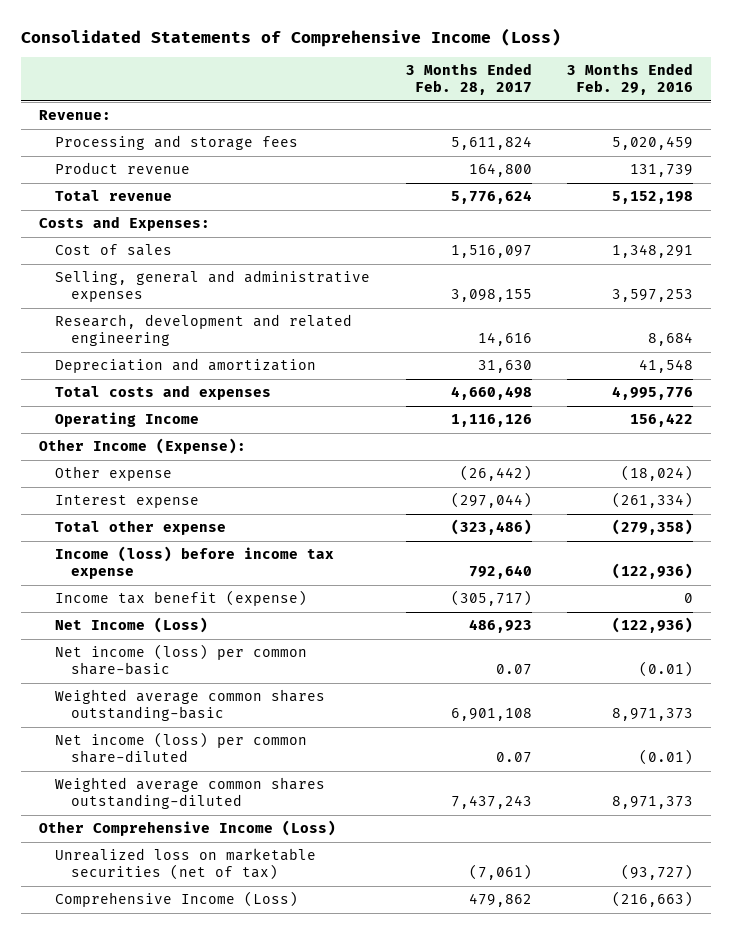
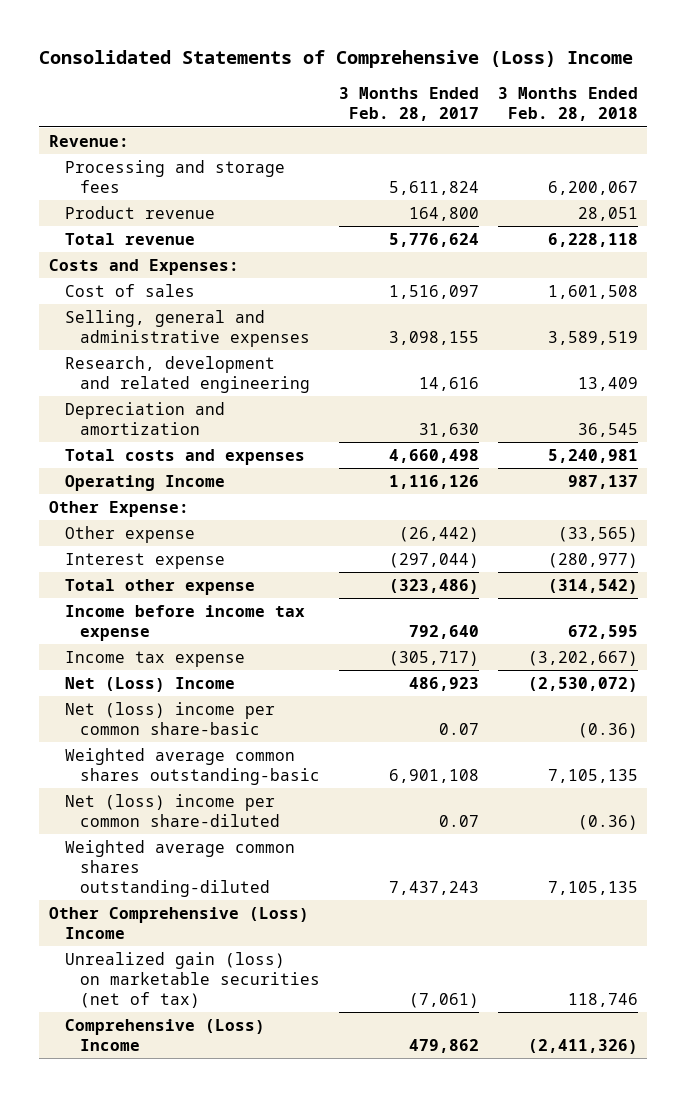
- Consolidated Statements of Comprehensive Income (Loss)
+ Consolidated Statements of Comprehensive (Loss) Income
- | 3 Months Ended Feb. 28, 2017 | 3 Months Ended Feb. 29, 2016
+ | 3 Months Ended Feb. 28, 2017 | 3 Months Ended Feb. 28, 2018
- Other Income (Expense):
+ Other Expense:
- Income (loss) before income tax expense | 792,640 | (122,936)
- Income tax benefit (expense) | (305,717) | 0
- Net Income (Loss) | 486,923 | (122,936)
- Net income (loss) per common share-basic | 0.07 | (0.01)
+ Income before income tax expense | 792,640 | 672,595
+ Income tax expense | (305,717) | (3,202,667)
+ Net (Loss) Income | 486,923 | (2,530,072)
+ Net (loss) income per common share-basic | 0.07 | (0.36)
- Net income (loss) per common share-diluted | 0.07 | (0.01)
+ Net (loss) income per common share-diluted | 0.07 | (0.36)
- Other Comprehensive Income (Loss)
- Unrealized loss on marketable securities (net of tax) | (7,061) | (93,727)
- Comprehensive Income (Loss) | 479,862 | (216,663)
+ Other Comprehensive (Loss) Income
+ Unrealized gain (loss) on marketable securities (net of tax) | (7,061) | 118,746
+ Comprehensive (Loss) Income | 479,862 | (2,411,326)

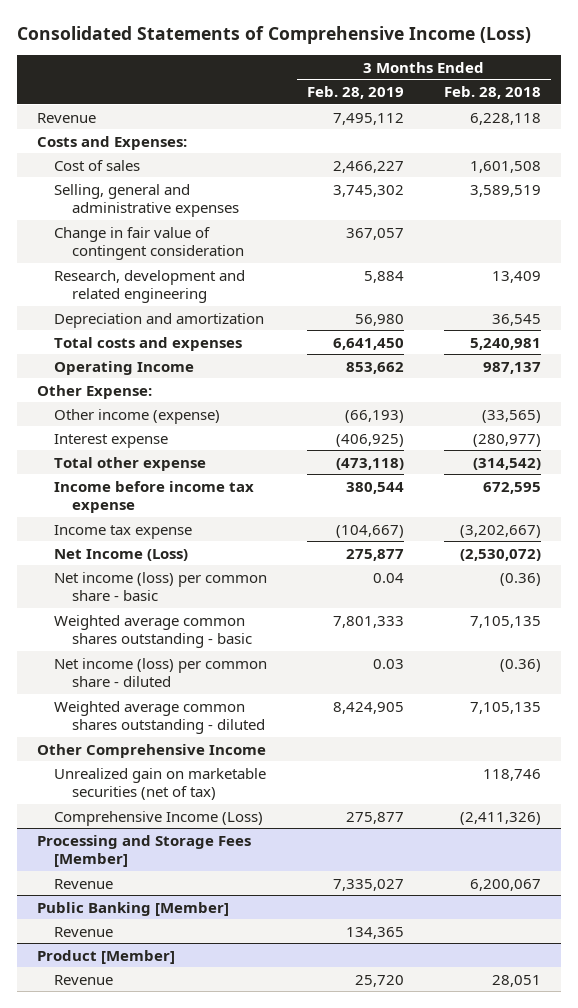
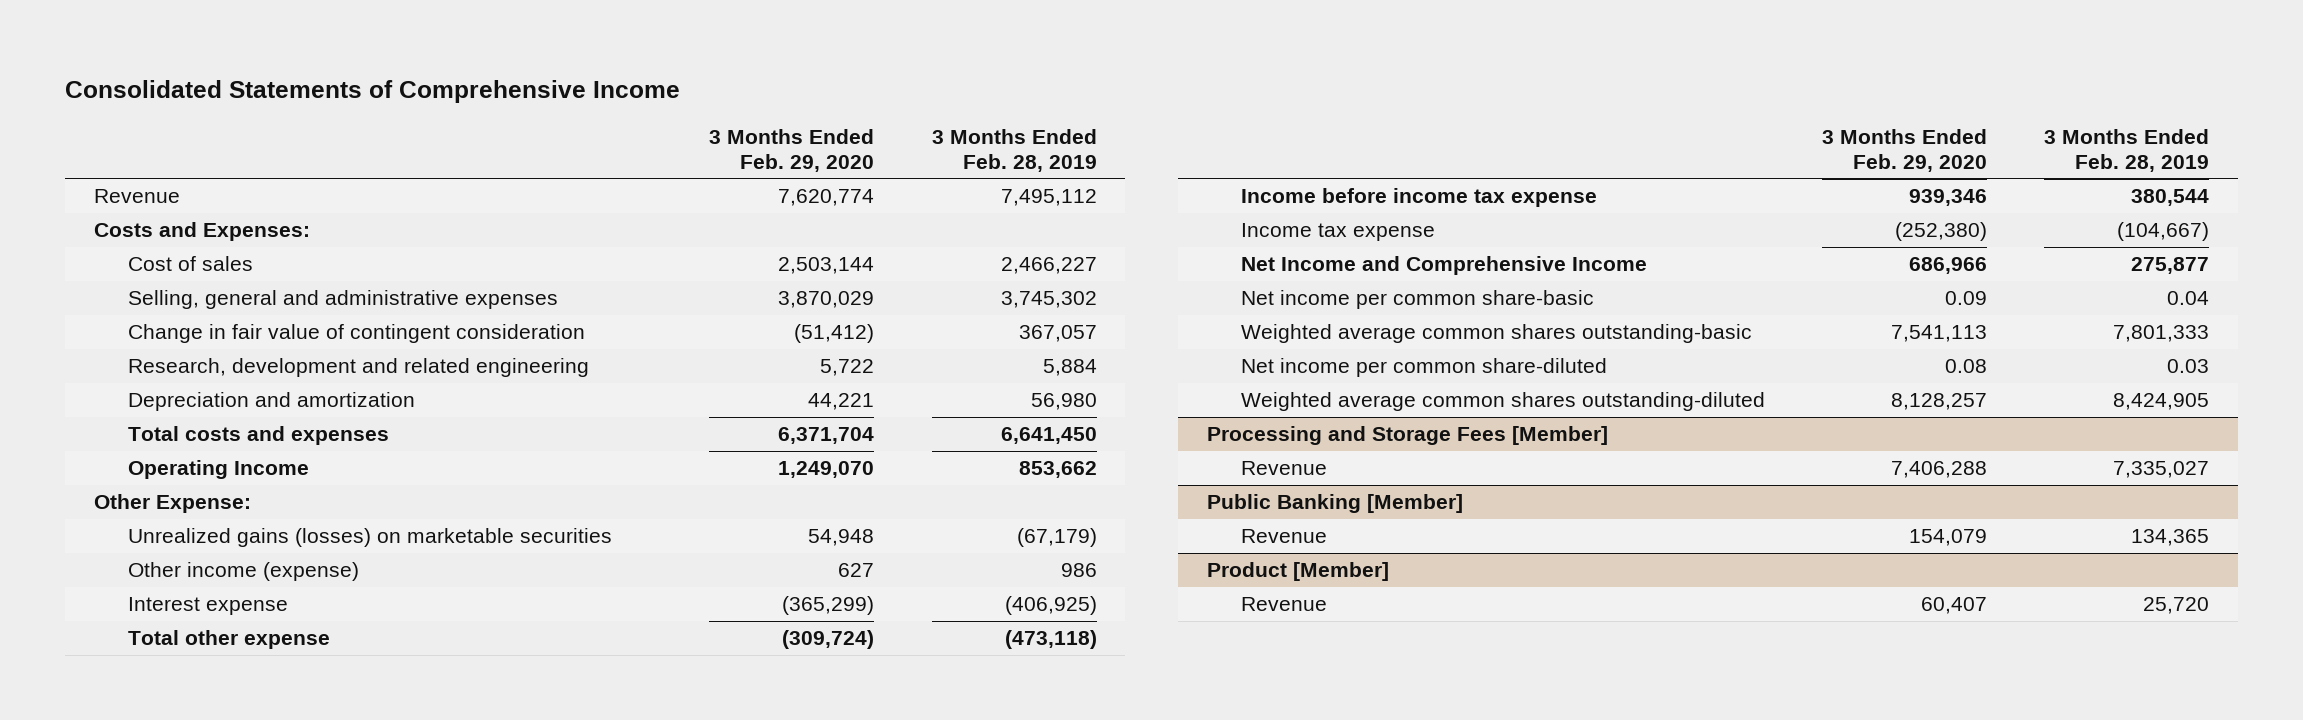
- Consolidated Statements of Comprehensive Income (Loss)
+ Consolidated Statements of Comprehensive Income
- | 3 Months Ended Feb. 28, 2019 | 3 Months Ended Feb. 28, 2018
+ | 3 Months Ended Feb. 29, 2020 | 3 Months Ended Feb. 28, 2019
- Other income (expense) | (66,193) | (33,565)
+ Unrealized gains (losses) on marketable securities | 54,948 | (67,179)
+ Other income (expense) | 627 | 986
- Net Income (Loss) | 275,877 | (2,530,072)
- Net income (loss) per common share - basic | 0.04 | (0.36)
- Weighted average common shares outstanding - basic | 7,801,333 | 7,105,135
- Net income (loss) per common share - diluted | 0.03 | (0.36)
- Weighted average common shares outstanding - diluted | 8,424,905 | 7,105,135
- Other Comprehensive Income
- Unrealized gain on marketable securities (net of tax) | | 118,746
- Comprehensive Income (Loss) | 275,877 | (2,411,326)
+ Net Income and Comprehensive Income | 686,966 | 275,877
+ Net income per common share-basic | 0.09 | 0.04
+ Weighted average common shares outstanding-basic | 7,541,113 | 7,801,333
+ Net income per common share-diluted | 0.08 | 0.03
+ Weighted average common shares outstanding-diluted | 8,128,257 | 8,424,905

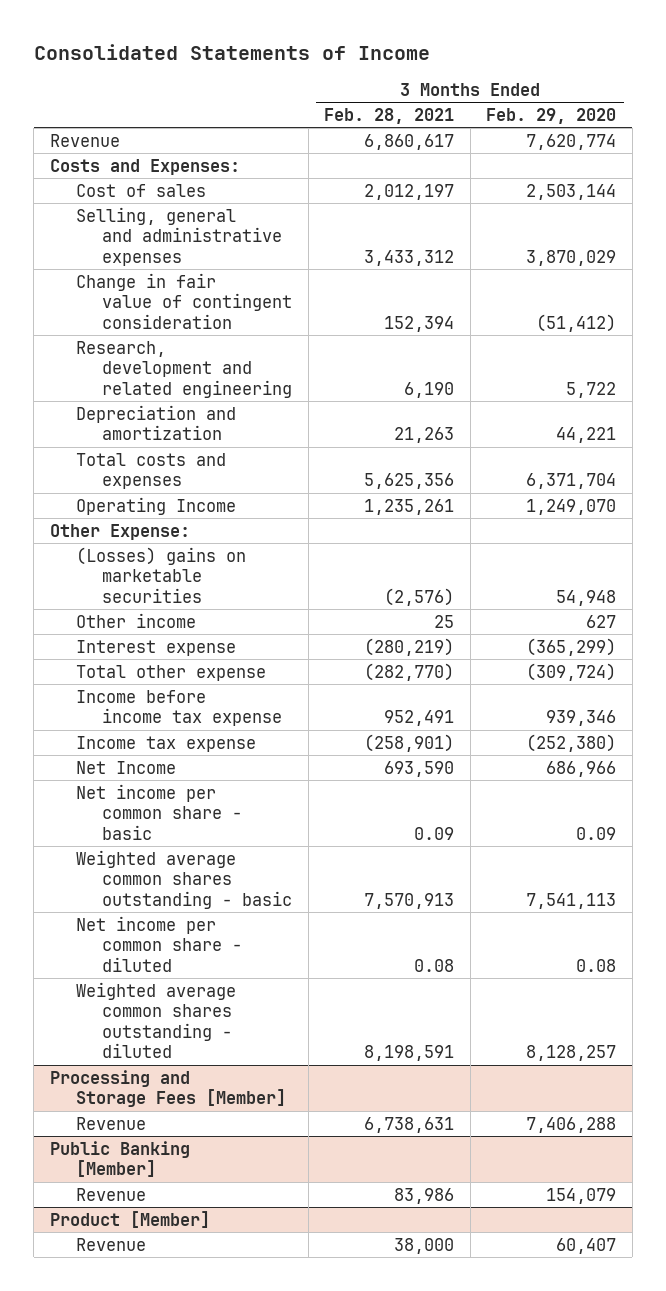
- Consolidated Statements of Comprehensive Income
+ Consolidated Statements of Income
- | 3 Months Ended Feb. 29, 2020 | 3 Months Ended Feb. 28, 2019
+ | 3 Months Ended Feb. 28, 2021 | 3 Months Ended Feb. 29, 2020
- Unrealized gains (losses) on marketable securities | 54,948 | (67,179)
- Other income (expense) | 627 | 986
+ (Losses) gains on marketable securities | (2,576) | 54,948
+ Other income | 25 | 627
- Net Income and Comprehensive Income | 686,966 | 275,877
- Net income per common share-basic | 0.09 | 0.04
- Weighted average common shares outstanding-basic | 7,541,113 | 7,801,333
- Net income per common share-diluted | 0.08 | 0.03
- Weighted average common shares outstanding-diluted | 8,128,257 | 8,424,905
+ Net Income | 693,590 | 686,966
+ Net income per common share - basic | 0.09 | 0.09
+ Weighted average common shares outstanding - basic | 7,570,913 | 7,541,113
+ Net income per common share - diluted | 0.08 | 0.08
+ Weighted average common shares outstanding - diluted | 8,198,591 | 8,128,257

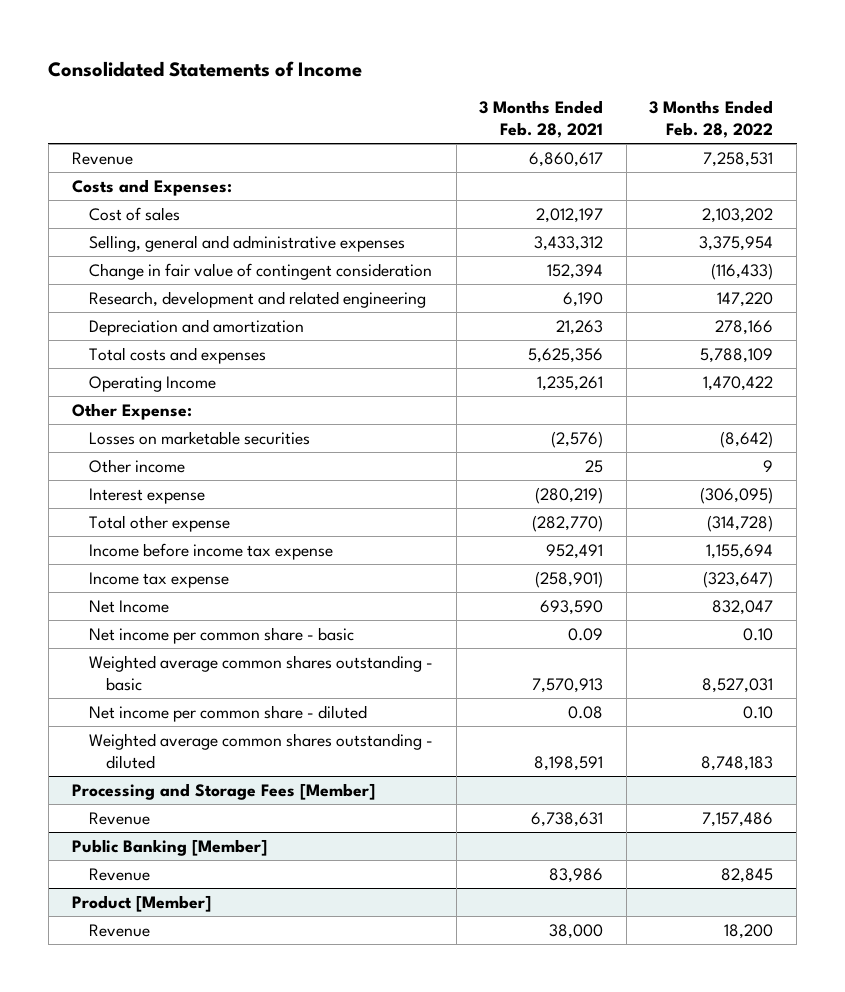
- | 3 Months Ended Feb. 28, 2021 | 3 Months Ended Feb. 29, 2020
+ | 3 Months Ended Feb. 28, 2021 | 3 Months Ended Feb. 28, 2022
- (Losses) gains on marketable securities | (2,576) | 54,948
+ Losses on marketable securities | (2,576) | (8,642)

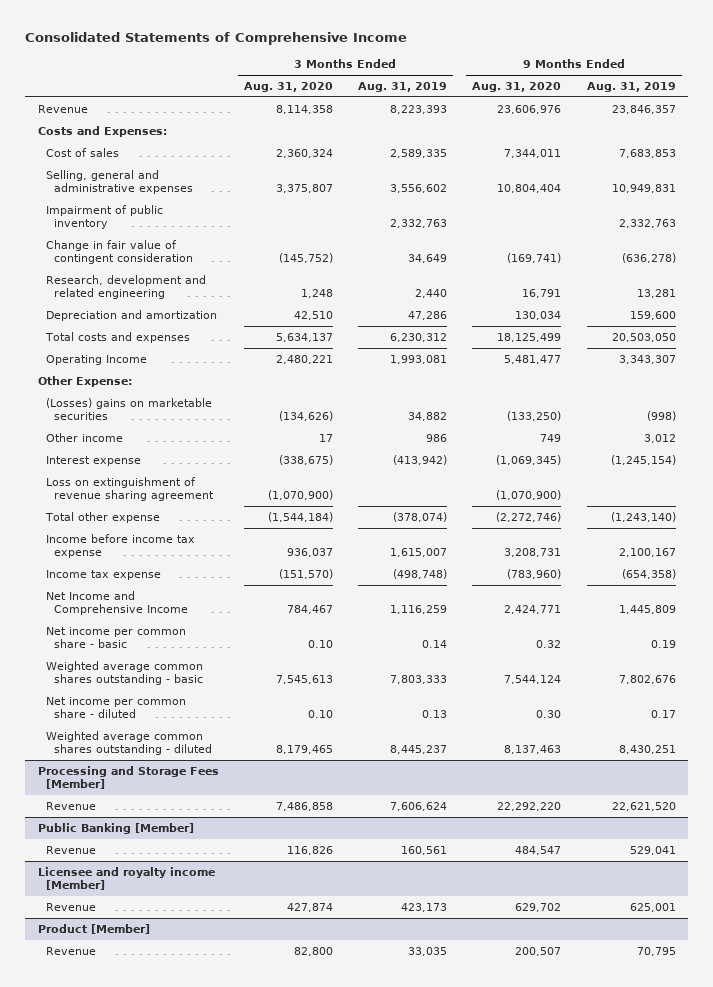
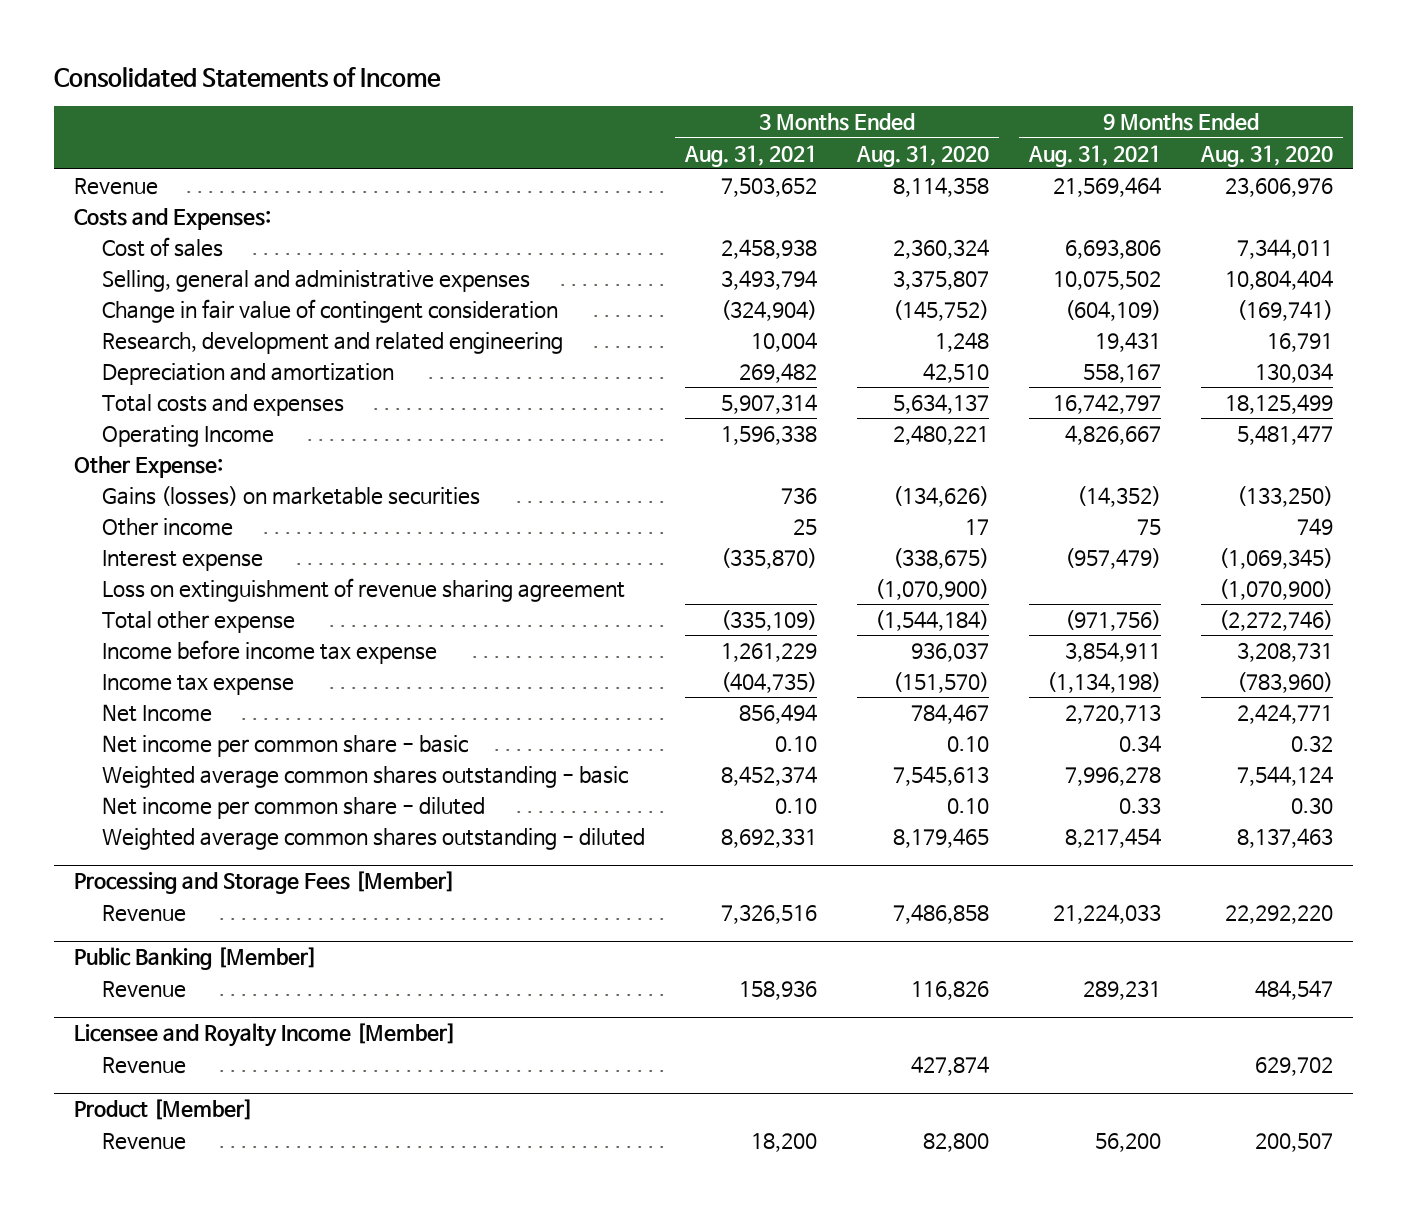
- Consolidated Statements of Comprehensive Income
+ Consolidated Statements of Income
- | 3 Months Ended Aug. 31, 2020 | 3 Months Ended Aug. 31, 2019 | 9 Months Ended Aug. 31, 2020 | 9 Months Ended Aug. 31, 2019
+ | 3 Months Ended Aug. 31, 2021 | 3 Months Ended Aug. 31, 2020 | 9 Months Ended Aug. 31, 2021 | 9 Months Ended Aug. 31, 2020
- Impairment of public inventory | | 2,332,763 | | 2,332,763
- (Losses) gains on marketable securities | (134,626) | 34,882 | (133,250) | (998)
+ Gains (losses) on marketable securities | 736 | (134,626) | (14,352) | (133,250)
- Net Income and Comprehensive Income | 784,467 | 1,116,259 | 2,424,771 | 1,445,809
+ Net Income | 856,494 | 784,467 | 2,720,713 | 2,424,771
- Licensee and royalty income [Member]
+ Licensee and Royalty Income [Member]

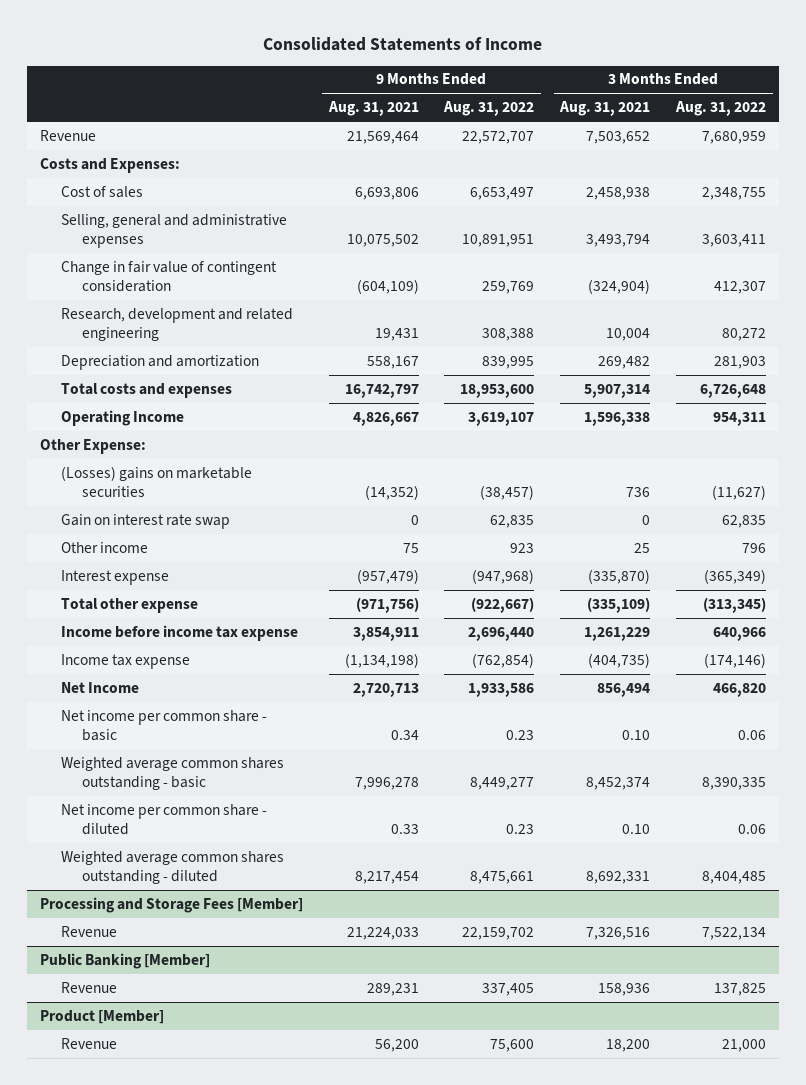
- | 3 Months Ended Aug. 31, 2021 | 3 Months Ended Aug. 31, 2020 | 9 Months Ended Aug. 31, 2021 | 9 Months Ended Aug. 31, 2020
+ | 9 Months Ended Aug. 31, 2021 | 9 Months Ended Aug. 31, 2022 | 3 Months Ended Aug. 31, 2021 | 3 Months Ended Aug. 31, 2022
- Gains (losses) on marketable securities | 736 | (134,626) | (14,352) | (133,250)
+ (Losses) gains on marketable securities | (14,352) | (38,457) | 736 | (11,627)
+ Gain on interest rate swap | 0 | 62,835 | 0 | 62,835
- Loss on extinguishment of revenue sharing agreement | | (1,070,900) | | (1,070,900)
- Licensee and Royalty Income [Member]
- Revenue | | 427,874 | | 629,702

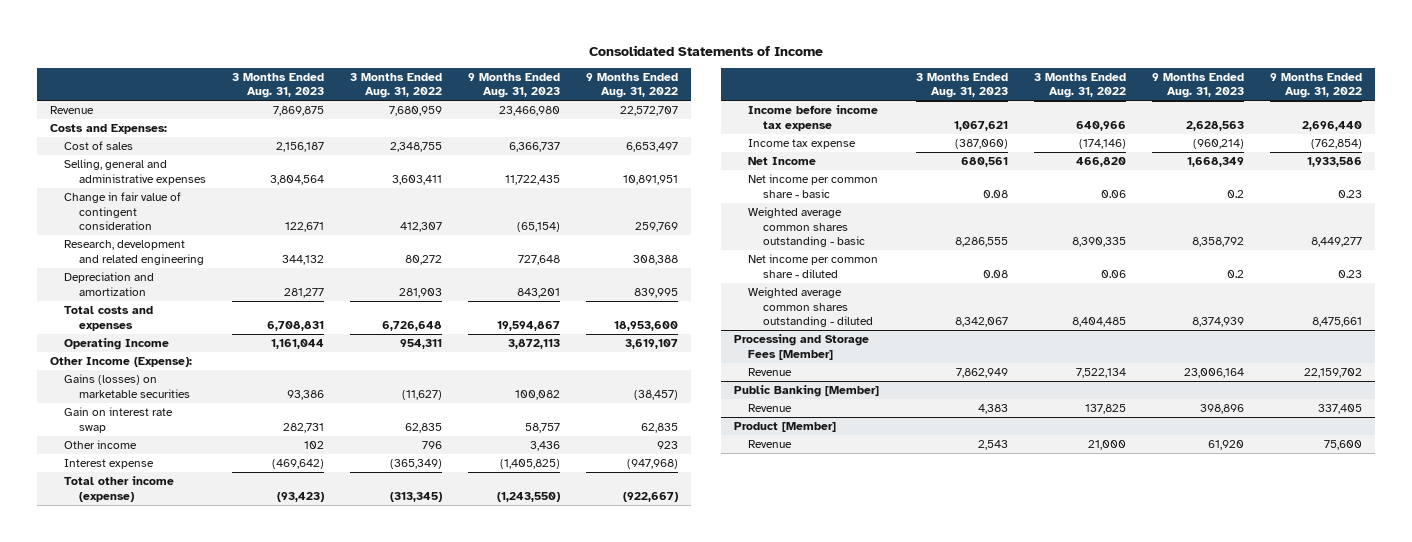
- | 9 Months Ended Aug. 31, 2021 | 9 Months Ended Aug. 31, 2022 | 3 Months Ended Aug. 31, 2021 | 3 Months Ended Aug. 31, 2022
+ | 3 Months Ended Aug. 31, 2023 | 3 Months Ended Aug. 31, 2022 | 9 Months Ended Aug. 31, 2023 | 9 Months Ended Aug. 31, 2022
- Other Expense:
- (Losses) gains on marketable securities | (14,352) | (38,457) | 736 | (11,627)
+ Other Income (Expense):
+ Gains (losses) on marketable securities | 93,386 | (11,627) | 100,082 | (38,457)
- Total other expense | (971,756) | (922,667) | (335,109) | (313,345)
+ Total other income (expense) | (93,423) | (313,345) | (1,243,550) | (922,667)

